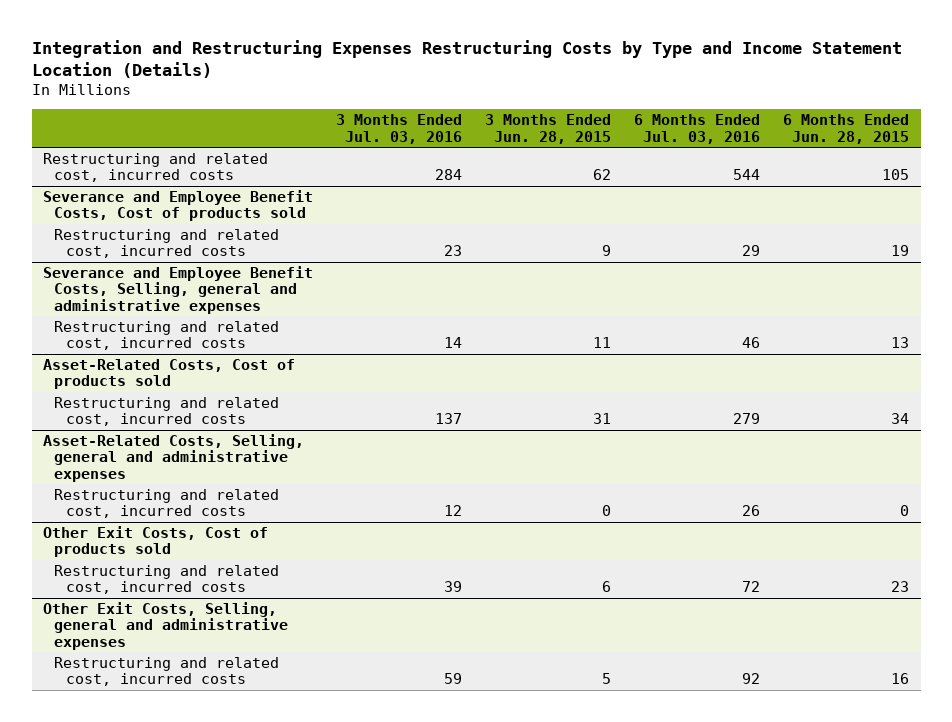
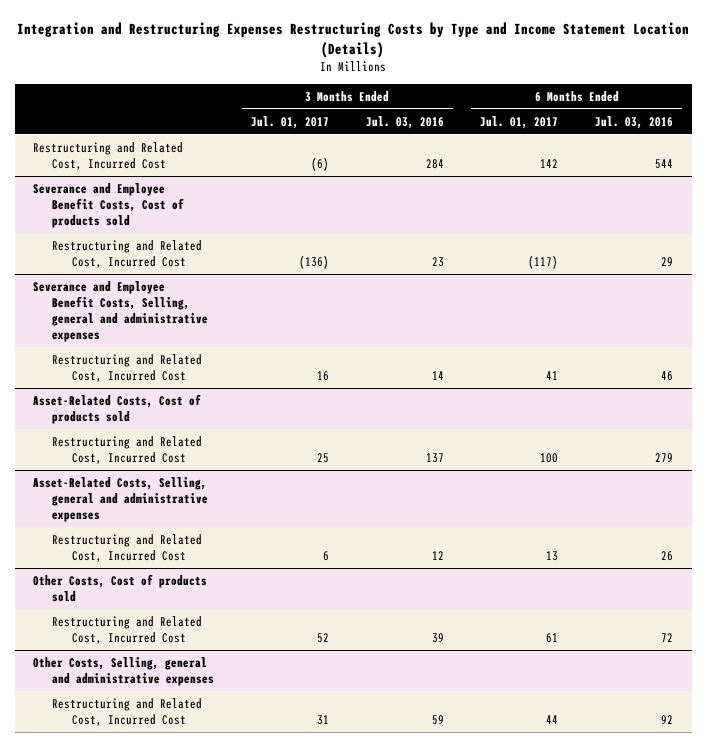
- | 3 Months Ended Jul. 03, 2016 | 3 Months Ended Jun. 28, 2015 | 6 Months Ended Jul. 03, 2016 | 6 Months Ended Jun. 28, 2015
+ | 3 Months Ended Jul. 01, 2017 | 3 Months Ended Jul. 03, 2016 | 6 Months Ended Jul. 01, 2017 | 6 Months Ended Jul. 03, 2016
- Restructuring and related cost, incurred costs | 284 | 62 | 544 | 105
+ Restructuring and Related Cost, Incurred Cost | (6) | 284 | 142 | 544
@ Severance and Employee Benefit Costs, Cost of products sold
- Restructuring and related cost, incurred costs | 23 | 9 | 29 | 19
+ Restructuring and Related Cost, Incurred Cost | (136) | 23 | (117) | 29
@ Severance and Employee Benefit Costs, Selling, general and administrative expenses
- Restructuring and related cost, incurred costs | 14 | 11 | 46 | 13
+ Restructuring and Related Cost, Incurred Cost | 16 | 14 | 41 | 46
@ Asset-Related Costs, Cost of products sold
- Restructuring and related cost, incurred costs | 137 | 31 | 279 | 34
+ Restructuring and Related Cost, Incurred Cost | 25 | 137 | 100 | 279
@ Asset-Related Costs, Selling, general and administrative expenses
- Restructuring and related cost, incurred costs | 12 | 0 | 26 | 0
- Other Exit Costs, Cost of products sold
- Restructuring and related cost, incurred costs | 39 | 6 | 72 | 23
- Other Exit Costs, Selling, general and administrative expenses
- Restructuring and related cost, incurred costs | 59 | 5 | 92 | 16
@ Asset-Related Costs, Selling, general and administrative expenses
+ Restructuring and Related Cost, Incurred Cost | 6 | 12 | 13 | 26
+ Other Costs, Cost of products sold
+ Restructuring and Related Cost, Incurred Cost | 52 | 39 | 61 | 72
+ Other Costs, Selling, general and administrative expenses
+ Restructuring and Related Cost, Incurred Cost | 31 | 59 | 44 | 92

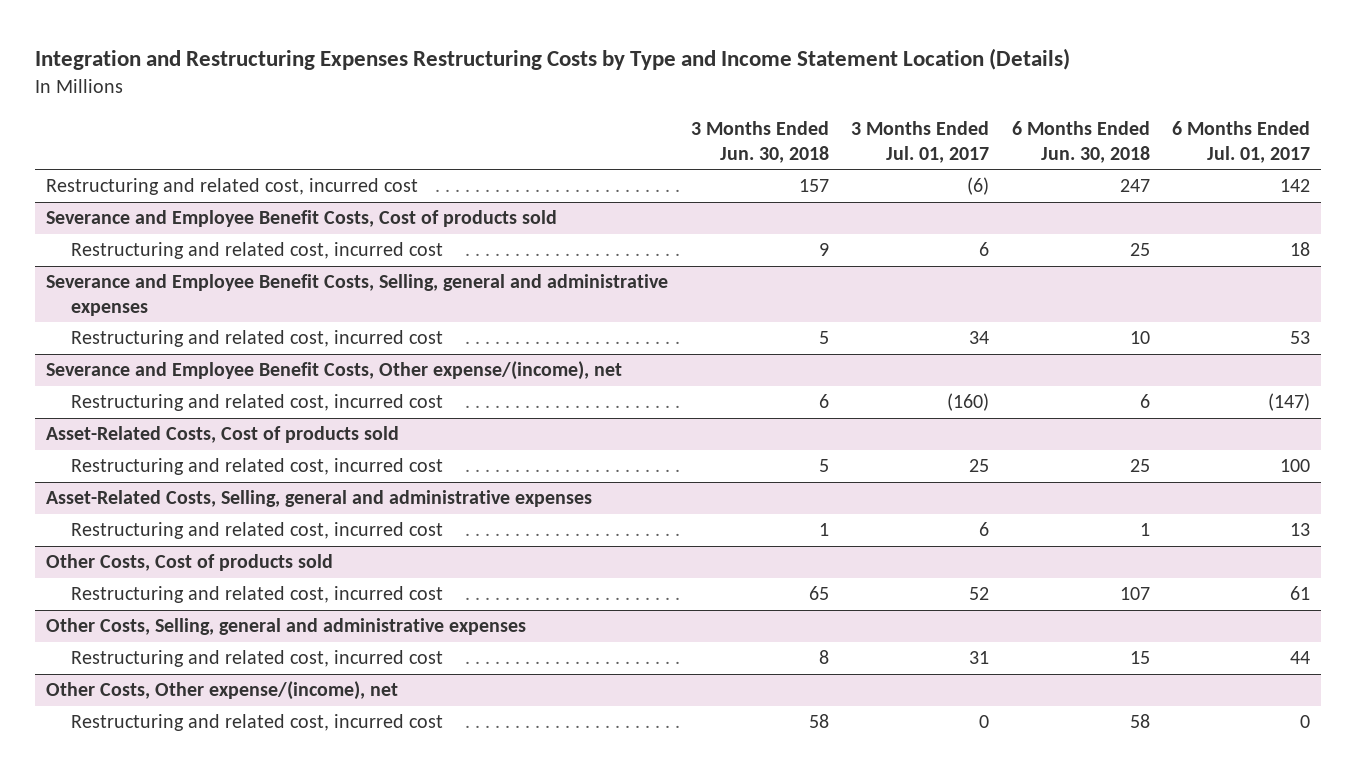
- | 3 Months Ended Jul. 01, 2017 | 3 Months Ended Jul. 03, 2016 | 6 Months Ended Jul. 01, 2017 | 6 Months Ended Jul. 03, 2016
+ | 3 Months Ended Jun. 30, 2018 | 3 Months Ended Jul. 01, 2017 | 6 Months Ended Jun. 30, 2018 | 6 Months Ended Jul. 01, 2017
- Restructuring and Related Cost, Incurred Cost | (6) | 284 | 142 | 544
+ Restructuring and related cost, incurred cost | 157 | (6) | 247 | 142
@ Severance and Employee Benefit Costs, Cost of products sold
- Restructuring and Related Cost, Incurred Cost | (136) | 23 | (117) | 29
+ Restructuring and related cost, incurred cost | 9 | 6 | 25 | 18
@ Severance and Employee Benefit Costs, Selling, general and administrative expenses
- Restructuring and Related Cost, Incurred Cost | 16 | 14 | 41 | 46
+ Restructuring and related cost, incurred cost | 5 | 34 | 10 | 53
+ Severance and Employee Benefit Costs, Other expense/(income), net
+ Restructuring and related cost, incurred cost | 6 | (160) | 6 | (147)
@ Asset-Related Costs, Cost of products sold
- Restructuring and Related Cost, Incurred Cost | 25 | 137 | 100 | 279
+ Restructuring and related cost, incurred cost | 5 | 25 | 25 | 100
@ Asset-Related Costs, Selling, general and administrative expenses
- Restructuring and Related Cost, Incurred Cost | 6 | 12 | 13 | 26
+ Restructuring and related cost, incurred cost | 1 | 6 | 1 | 13
@ Other Costs, Cost of products sold
- Restructuring and Related Cost, Incurred Cost | 52 | 39 | 61 | 72
+ Restructuring and related cost, incurred cost | 65 | 52 | 107 | 61
@ Other Costs, Selling, general and administrative expenses
- Restructuring and Related Cost, Incurred Cost | 31 | 59 | 44 | 92
+ Restructuring and related cost, incurred cost | 8 | 31 | 15 | 44
+ Other Costs, Other expense/(income), net
+ Restructuring and related cost, incurred cost | 58 | 0 | 58 | 0

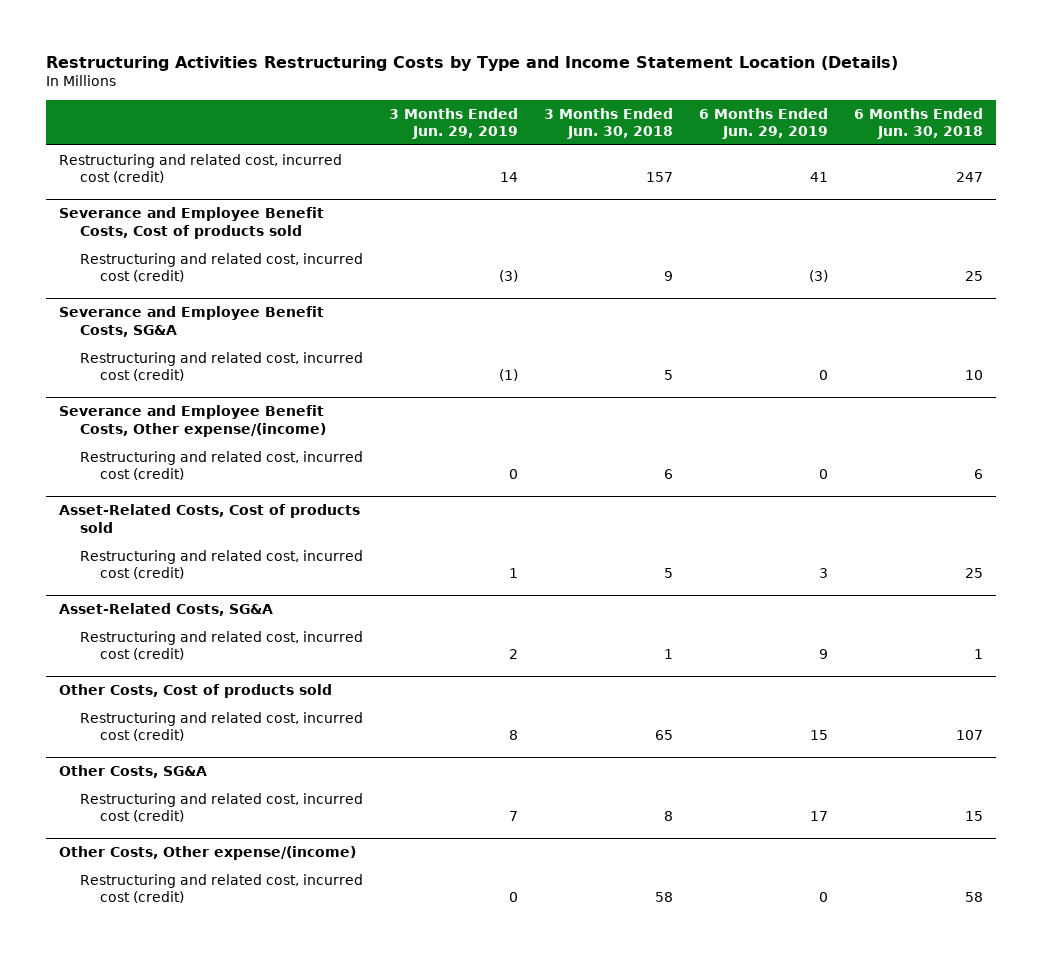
- Integration and Restructuring Expenses Restructuring Costs by Type and Income Statement Location (Details)
+ Restructuring Activities Restructuring Costs by Type and Income Statement Location (Details)
- | 3 Months Ended Jun. 30, 2018 | 3 Months Ended Jul. 01, 2017 | 6 Months Ended Jun. 30, 2018 | 6 Months Ended Jul. 01, 2017
+ | 3 Months Ended Jun. 29, 2019 | 3 Months Ended Jun. 30, 2018 | 6 Months Ended Jun. 29, 2019 | 6 Months Ended Jun. 30, 2018
- Restructuring and related cost, incurred cost | 157 | (6) | 247 | 142
+ Restructuring and related cost, incurred cost (credit) | 14 | 157 | 41 | 247
@ Severance and Employee Benefit Costs, Cost of products sold
- Restructuring and related cost, incurred cost | 9 | 6 | 25 | 18
- Severance and Employee Benefit Costs, Selling, general and administrative expenses
- Restructuring and related cost, incurred cost | 5 | 34 | 10 | 53
- Severance and Employee Benefit Costs, Other expense/(income), net
- Restructuring and related cost, incurred cost | 6 | (160) | 6 | (147)
@ Severance and Employee Benefit Costs, Cost of products sold
+ Restructuring and related cost, incurred cost (credit) | (3) | 9 | (3) | 25
+ Severance and Employee Benefit Costs, SG&A
+ Restructuring and related cost, incurred cost (credit) | (1) | 5 | 0 | 10
+ Severance and Employee Benefit Costs, Other expense/(income)
+ Restructuring and related cost, incurred cost (credit) | 0 | 6 | 0 | 6
@ Asset-Related Costs, Cost of products sold
- Restructuring and related cost, incurred cost | 5 | 25 | 25 | 100
- Asset-Related Costs, Selling, general and administrative expenses
- Restructuring and related cost, incurred cost | 1 | 6 | 1 | 13
@ Asset-Related Costs, Cost of products sold
+ Restructuring and related cost, incurred cost (credit) | 1 | 5 | 3 | 25
+ Asset-Related Costs, SG&A
+ Restructuring and related cost, incurred cost (credit) | 2 | 1 | 9 | 1
@ Other Costs, Cost of products sold
- Restructuring and related cost, incurred cost | 65 | 52 | 107 | 61
- Other Costs, Selling, general and administrative expenses
- Restructuring and related cost, incurred cost | 8 | 31 | 15 | 44
- Other Costs, Other expense/(income), net
- Restructuring and related cost, incurred cost | 58 | 0 | 58 | 0
@ Other Costs, Cost of products sold
+ Restructuring and related cost, incurred cost (credit) | 8 | 65 | 15 | 107
+ Other Costs, SG&A
+ Restructuring and related cost, incurred cost (credit) | 7 | 8 | 17 | 15
+ Other Costs, Other expense/(income)
+ Restructuring and related cost, incurred cost (credit) | 0 | 58 | 0 | 58

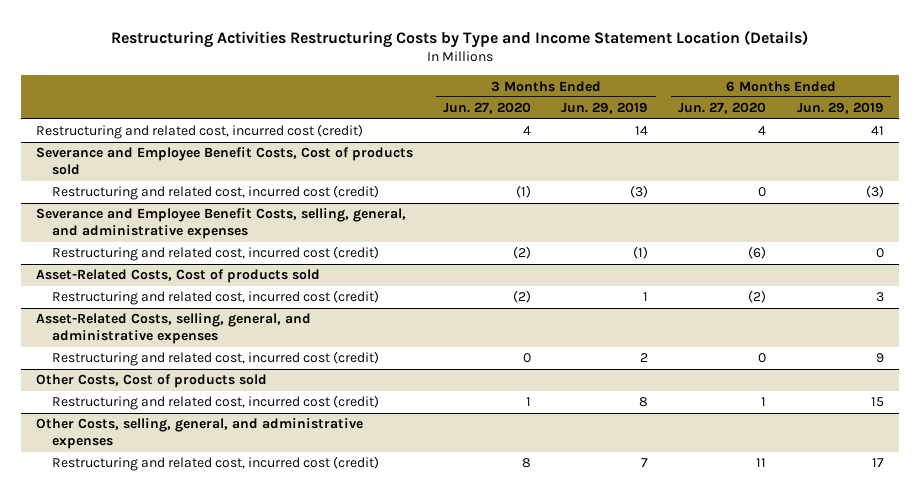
- | 3 Months Ended Jun. 29, 2019 | 3 Months Ended Jun. 30, 2018 | 6 Months Ended Jun. 29, 2019 | 6 Months Ended Jun. 30, 2018
+ | 3 Months Ended Jun. 27, 2020 | 3 Months Ended Jun. 29, 2019 | 6 Months Ended Jun. 27, 2020 | 6 Months Ended Jun. 29, 2019
- Severance and Employee Benefit Costs, SG&A
+ Severance and Employee Benefit Costs, selling, general, and administrative expenses
- Severance and Employee Benefit Costs, Other expense/(income)
- Restructuring and related cost, incurred cost (credit) | 0 | 6 | 0 | 6
- Asset-Related Costs, SG&A
+ Asset-Related Costs, selling, general, and administrative expenses
- Other Costs, SG&A
+ Other Costs, selling, general, and administrative expenses
- Other Costs, Other expense/(income)
- Restructuring and related cost, incurred cost (credit) | 0 | 58 | 0 | 58

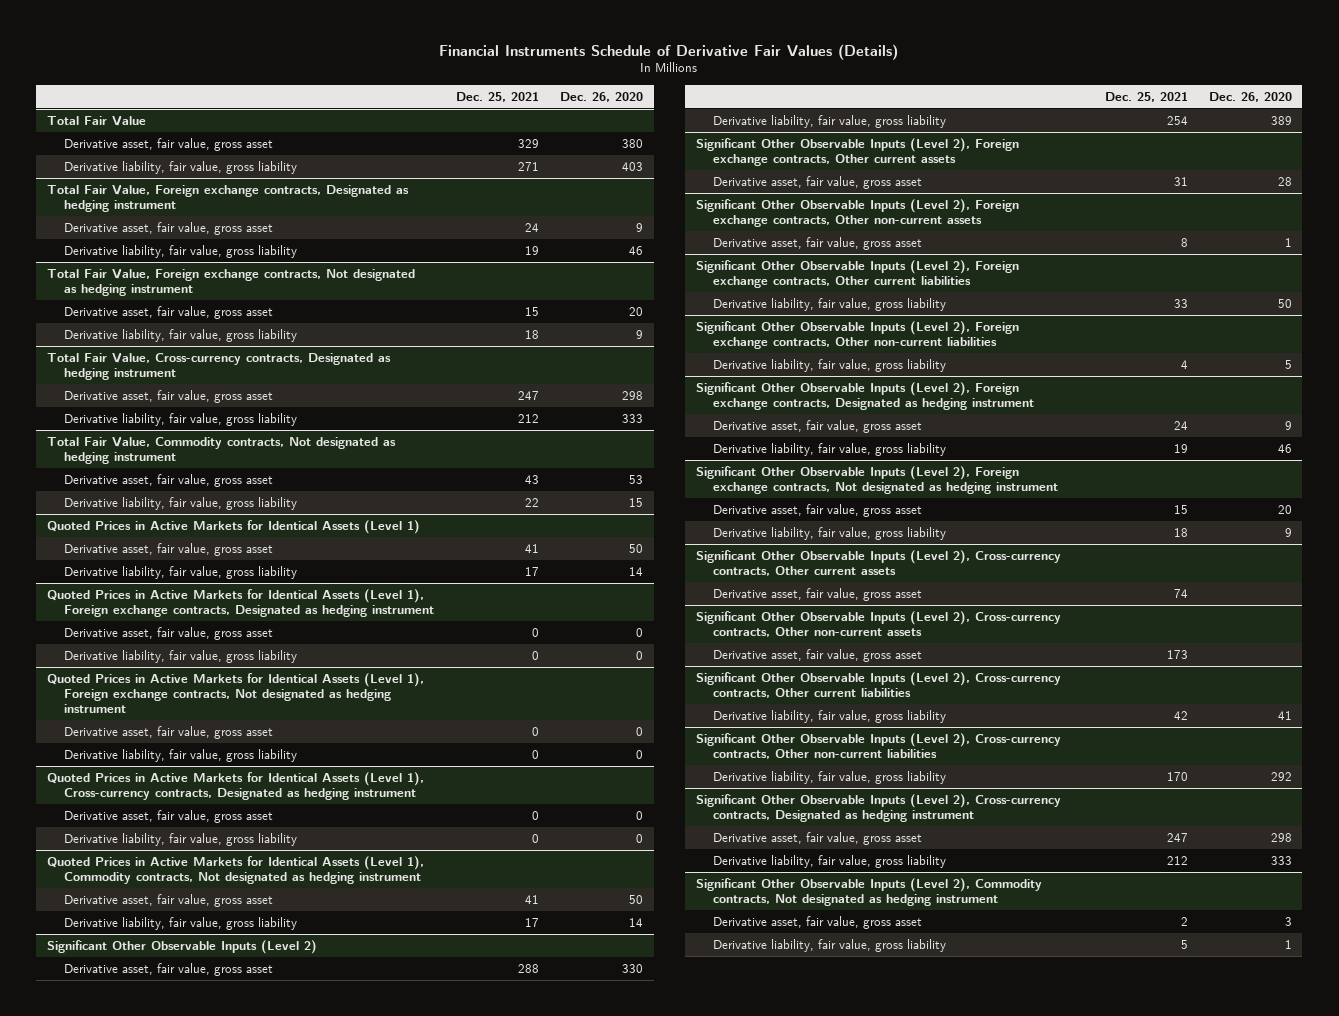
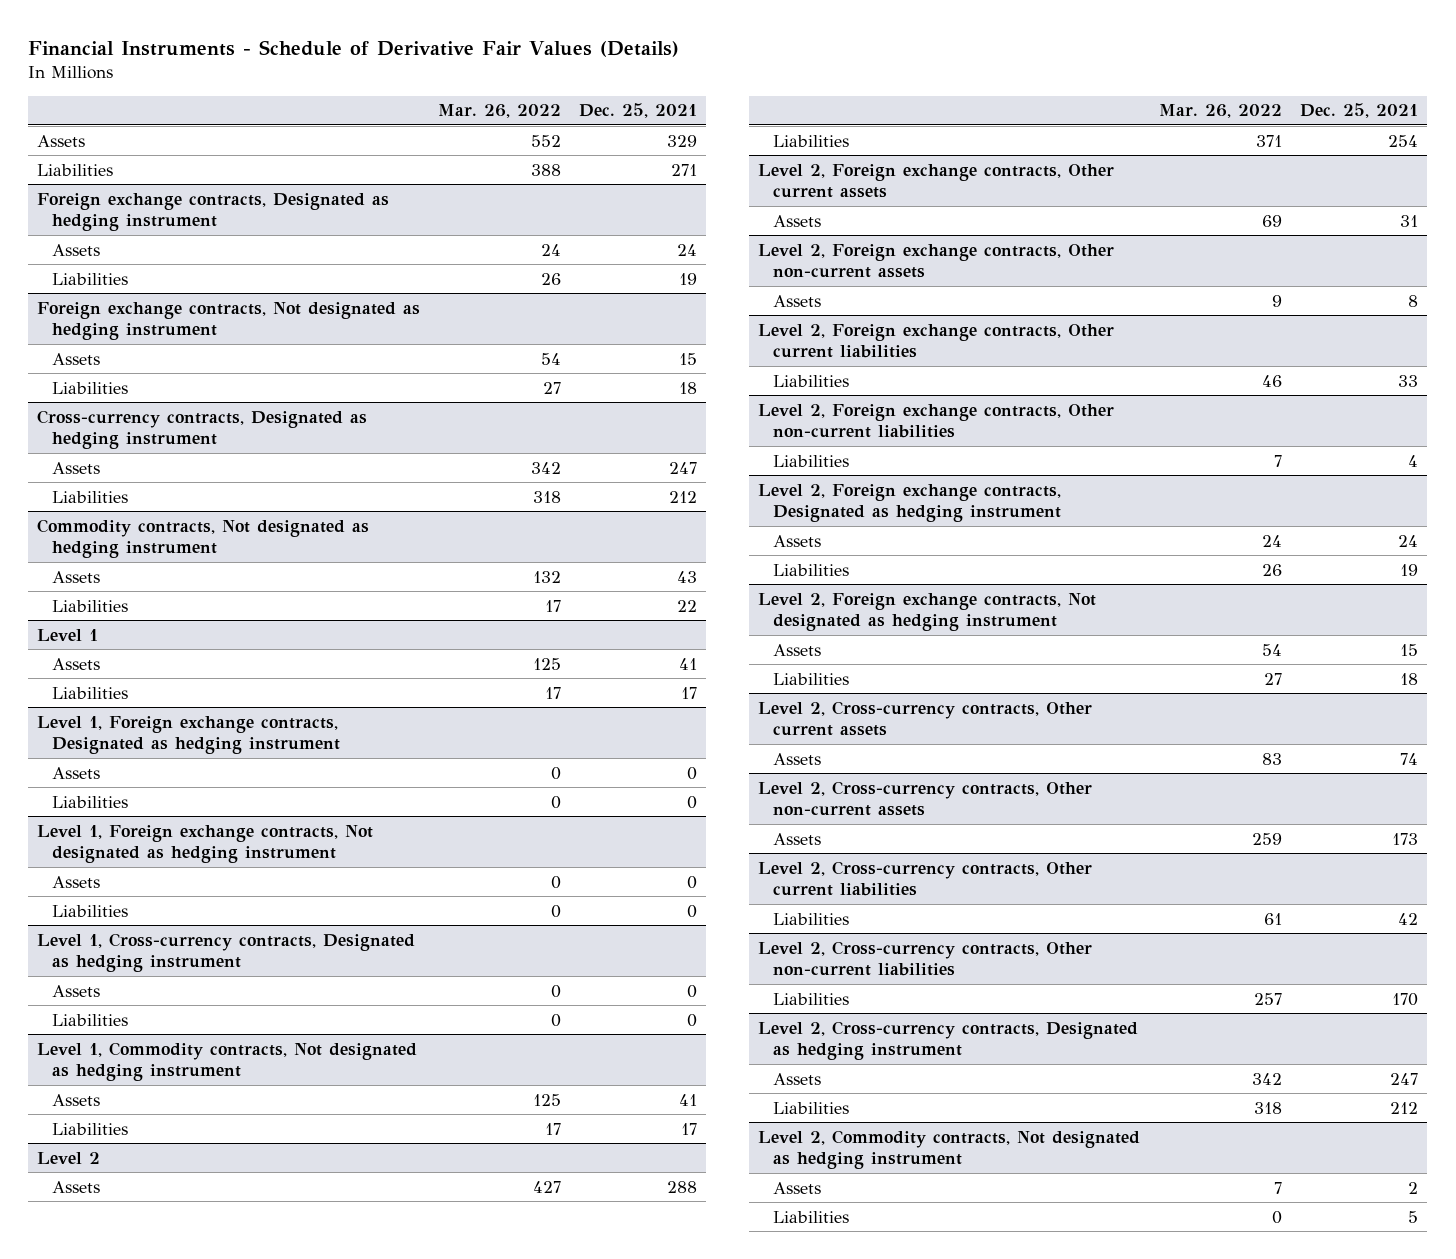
- Financial Instruments Schedule of Derivative Fair Values (Details)
+ Financial Instruments - Schedule of Derivative Fair Values (Details)
- | Dec. 25, 2021 | Dec. 26, 2020
+ | Mar. 26, 2022 | Dec. 25, 2021
- Total Fair Value
- Derivative asset, fair value, gross asset | 329 | 380
- Derivative liability, fair value, gross liability | 271 | 403
- Total Fair Value, Foreign exchange contracts, Designated as hedging instrument
- Derivative asset, fair value, gross asset | 24 | 9
- Derivative liability, fair value, gross liability | 19 | 46
- Total Fair Value, Foreign exchange contracts, Not designated as hedging instrument
- Derivative asset, fair value, gross asset | 15 | 20
- Derivative liability, fair value, gross liability | 18 | 9
- Total Fair Value, Cross-currency contracts, Designated as hedging instrument
- Derivative asset, fair value, gross asset | 247 | 298
- Derivative liability, fair value, gross liability | 212 | 333
- Total Fair Value, Commodity contracts, Not designated as hedging instrument
- Derivative asset, fair value, gross asset | 43 | 53
- Derivative liability, fair value, gross liability | 22 | 15
- Quoted Prices in Active Markets for Identical Assets (Level 1)
- Derivative asset, fair value, gross asset | 41 | 50
- Derivative liability, fair value, gross liability | 17 | 14
- Quoted Prices in Active Markets for Identical Assets (Level 1), Foreign exchange contracts, Designated as hedging instrument
- Derivative asset, fair value, gross asset | 0 | 0
- Derivative liability, fair value, gross liability | 0 | 0
- Quoted Prices in Active Markets for Identical Assets (Level 1), Foreign exchange contracts, Not designated as hedging instrument
- Derivative asset, fair value, gross asset | 0 | 0
- Derivative liability, fair value, gross liability | 0 | 0
- Quoted Prices in Active Markets for Identical Assets (Level 1), Cross-currency contracts, Designated as hedging instrument
- Derivative asset, fair value, gross asset | 0 | 0
- Derivative liability, fair value, gross liability | 0 | 0
- Quoted Prices in Active Markets for Identical Assets (Level 1), Commodity contracts, Not designated as hedging instrument
- Derivative asset, fair value, gross asset | 41 | 50
- Derivative liability, fair value, gross liability | 17 | 14
- Significant Other Observable Inputs (Level 2)
- Derivative asset, fair value, gross asset | 288 | 330
- Derivative liability, fair value, gross liability | 254 | 389
- Significant Other Observable Inputs (Level 2), Foreign exchange contracts, Other current assets
- Derivative asset, fair value, gross asset | 31 | 28
- Significant Other Observable Inputs (Level 2), Foreign exchange contracts, Other non-current assets
- Derivative asset, fair value, gross asset | 8 | 1
- Significant Other Observable Inputs (Level 2), Foreign exchange contracts, Other current liabilities
- Derivative liability, fair value, gross liability | 33 | 50
- Significant Other Observable Inputs (Level 2), Foreign exchange contracts, Other non-current liabilities
- Derivative liability, fair value, gross liability | 4 | 5
- Significant Other Observable Inputs (Level 2), Foreign exchange contracts, Designated as hedging instrument
- Derivative asset, fair value, gross asset | 24 | 9
- Derivative liability, fair value, gross liability | 19 | 46
- Significant Other Observable Inputs (Level 2), Foreign exchange contracts, Not designated as hedging instrument
- Derivative asset, fair value, gross asset | 15 | 20
- Derivative liability, fair value, gross liability | 18 | 9
- Significant Other Observable Inputs (Level 2), Cross-currency contracts, Other current assets
- Derivative asset, fair value, gross asset | 74 |
- Significant Other Observable Inputs (Level 2), Cross-currency contracts, Other non-current assets
- Derivative asset, fair value, gross asset | 173 |
- Significant Other Observable Inputs (Level 2), Cross-currency contracts, Other current liabilities
- Derivative liability, fair value, gross liability | 42 | 41
- Significant Other Observable Inputs (Level 2), Cross-currency contracts, Other non-current liabilities
- Derivative liability, fair value, gross liability | 170 | 292
- Significant Other Observable Inputs (Level 2), Cross-currency contracts, Designated as hedging instrument
- Derivative asset, fair value, gross asset | 247 | 298
- Derivative liability, fair value, gross liability | 212 | 333
- Significant Other Observable Inputs (Level 2), Commodity contracts, Not designated as hedging instrument
- Derivative asset, fair value, gross asset | 2 | 3
- Derivative liability, fair value, gross liability | 5 | 1
+ Assets | 552 | 329
+ Liabilities | 388 | 271
+ Foreign exchange contracts, Designated as hedging instrument
+ Assets | 24 | 24
+ Liabilities | 26 | 19
+ Foreign exchange contracts, Not designated as hedging instrument
+ Assets | 54 | 15
+ Liabilities | 27 | 18
+ Cross-currency contracts, Designated as hedging instrument
+ Assets | 342 | 247
+ Liabilities | 318 | 212
+ Commodity contracts, Not designated as hedging instrument
+ Assets | 132 | 43
+ Liabilities | 17 | 22
+ Level 1
+ Assets | 125 | 41
+ Liabilities | 17 | 17
+ Level 1, Foreign exchange contracts, Designated as hedging instrument
+ Assets | 0 | 0
+ Liabilities | 0 | 0
+ Level 1, Foreign exchange contracts, Not designated as hedging instrument
+ Assets | 0 | 0
+ Liabilities | 0 | 0
+ Level 1, Cross-currency contracts, Designated as hedging instrument
+ Assets | 0 | 0
+ Liabilities | 0 | 0
+ Level 1, Commodity contracts, Not designated as hedging instrument
+ Assets | 125 | 41
+ Liabilities | 17 | 17
+ Level 2
+ Assets | 427 | 288
+ Liabilities | 371 | 254
+ Level 2, Foreign exchange contracts, Other current assets
+ Assets | 69 | 31
+ Level 2, Foreign exchange contracts, Other non-current assets
+ Assets | 9 | 8
+ Level 2, Foreign exchange contracts, Other current liabilities
+ Liabilities | 46 | 33
+ Level 2, Foreign exchange contracts, Other non-current liabilities
+ Liabilities | 7 | 4
+ Level 2, Foreign exchange contracts, Designated as hedging instrument
+ Assets | 24 | 24
+ Liabilities | 26 | 19
+ Level 2, Foreign exchange contracts, Not designated as hedging instrument
+ Assets | 54 | 15
+ Liabilities | 27 | 18
+ Level 2, Cross-currency contracts, Other current assets
+ Assets | 83 | 74
+ Level 2, Cross-currency contracts, Other non-current assets
+ Assets | 259 | 173
+ Level 2, Cross-currency contracts, Other current liabilities
+ Liabilities | 61 | 42
+ Level 2, Cross-currency contracts, Other non-current liabilities
+ Liabilities | 257 | 170
+ Level 2, Cross-currency contracts, Designated as hedging instrument
+ Assets | 342 | 247
+ Liabilities | 318 | 212
+ Level 2, Commodity contracts, Not designated as hedging instrument
+ Assets | 7 | 2
+ Liabilities | 0 | 5

